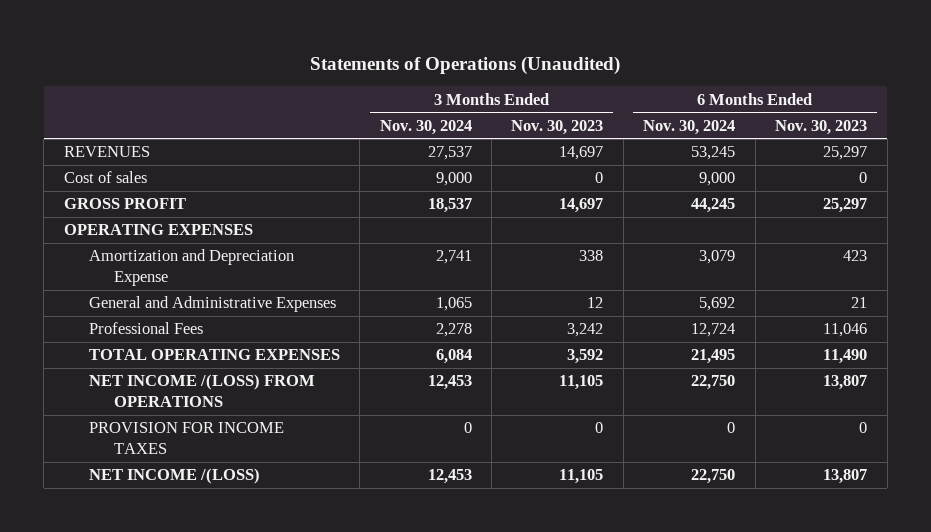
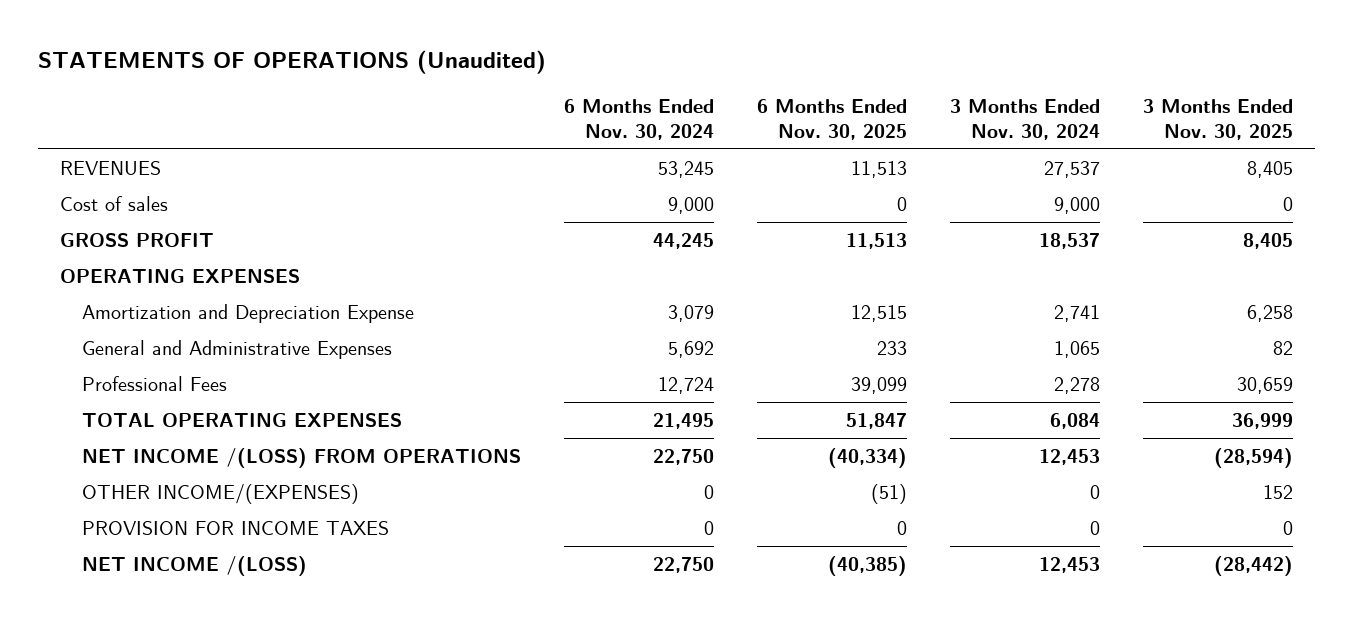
- Statements of Operations (Unaudited)
+ STATEMENTS OF OPERATIONS (Unaudited)
- | 3 Months Ended Nov. 30, 2024 | 3 Months Ended Nov. 30, 2023 | 6 Months Ended Nov. 30, 2024 | 6 Months Ended Nov. 30, 2023
+ | 6 Months Ended Nov. 30, 2024 | 6 Months Ended Nov. 30, 2025 | 3 Months Ended Nov. 30, 2024 | 3 Months Ended Nov. 30, 2025
+ OTHER INCOME/(EXPENSES) | 0 | (51) | 0 | 152

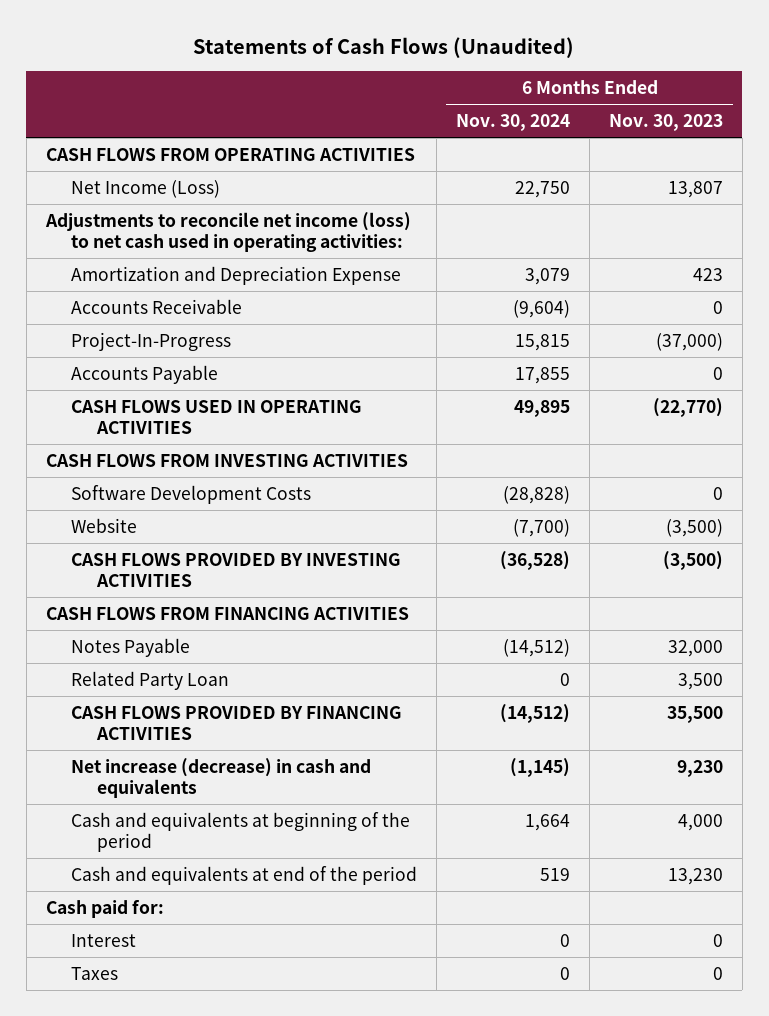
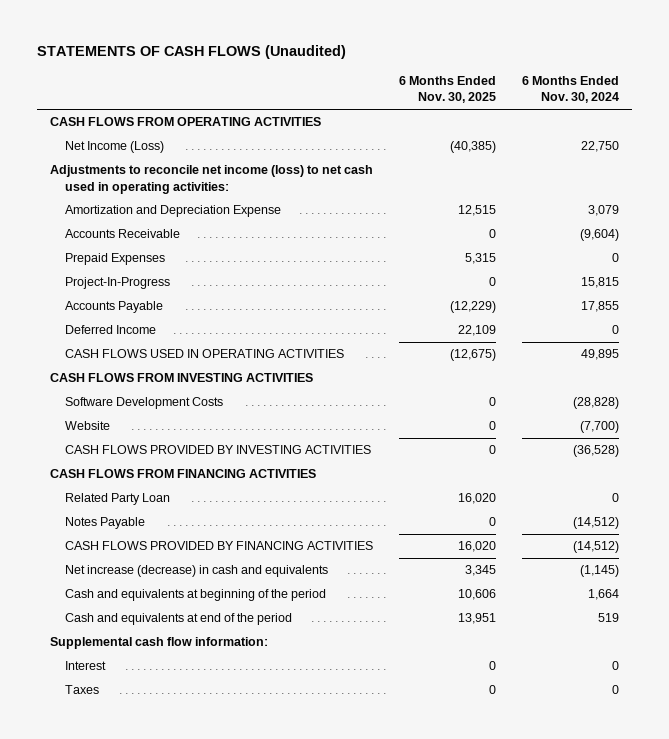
- Statements of Cash Flows (Unaudited)
+ STATEMENTS OF CASH FLOWS (Unaudited)
- | 6 Months Ended Nov. 30, 2024 | 6 Months Ended Nov. 30, 2023
+ | 6 Months Ended Nov. 30, 2025 | 6 Months Ended Nov. 30, 2024
+ Prepaid Expenses | 5,315 | 0
+ Deferred Income | 22,109 | 0
moved down: Notes Payable | 0 | (14,512)
- Cash paid for:
+ Supplemental cash flow information:

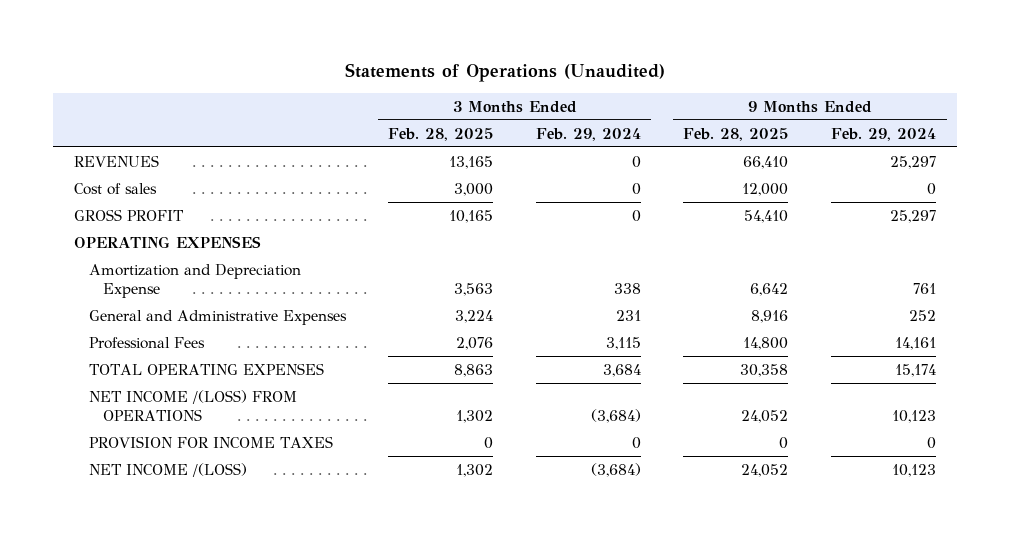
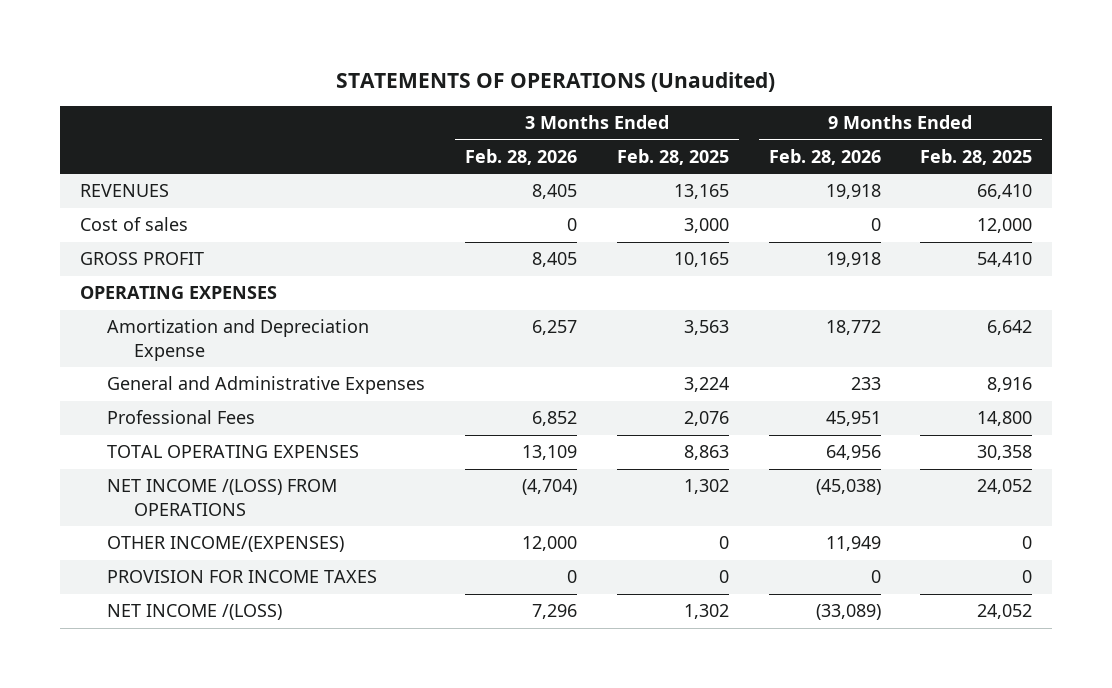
- Statements of Operations (Unaudited)
+ STATEMENTS OF OPERATIONS (Unaudited)
- | 3 Months Ended Feb. 28, 2025 | 3 Months Ended Feb. 29, 2024 | 9 Months Ended Feb. 28, 2025 | 9 Months Ended Feb. 29, 2024
+ | 3 Months Ended Feb. 28, 2026 | 3 Months Ended Feb. 28, 2025 | 9 Months Ended Feb. 28, 2026 | 9 Months Ended Feb. 28, 2025
+ OTHER INCOME/(EXPENSES) | 12,000 | 0 | 11,949 | 0

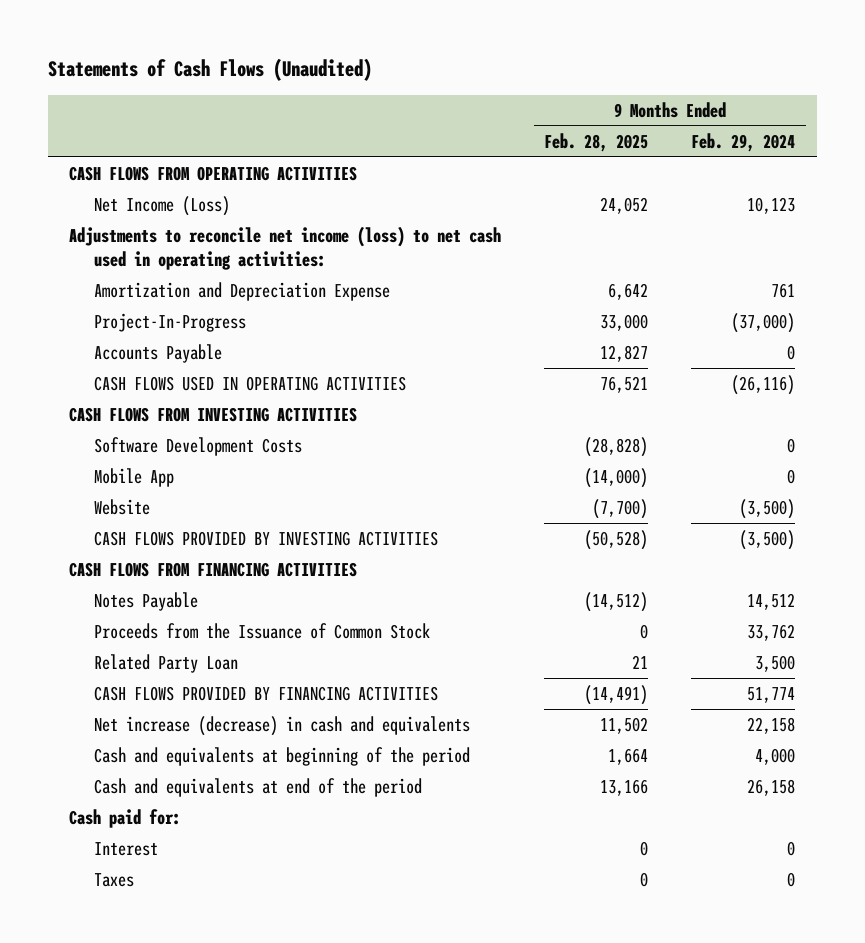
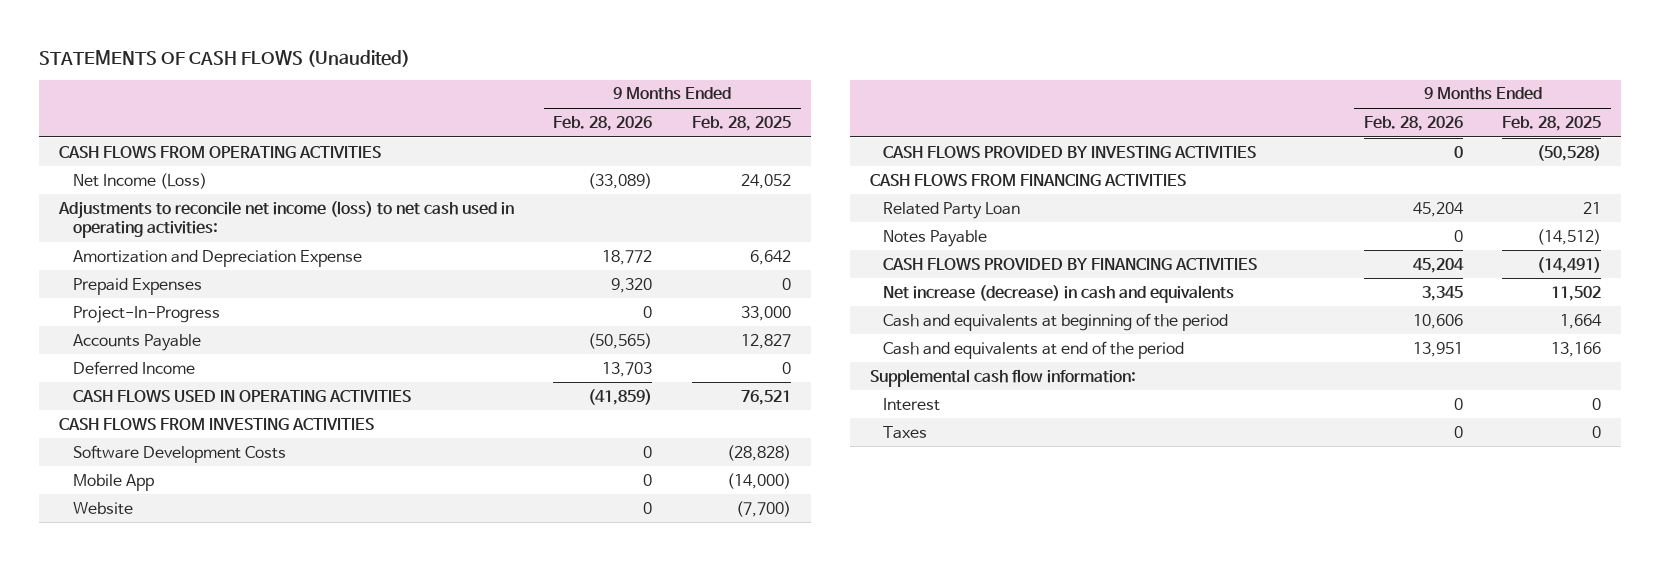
- Statements of Cash Flows (Unaudited)
+ STATEMENTS OF CASH FLOWS (Unaudited)
- | 9 Months Ended Feb. 28, 2025 | 9 Months Ended Feb. 29, 2024
+ | 9 Months Ended Feb. 28, 2026 | 9 Months Ended Feb. 28, 2025
+ Prepaid Expenses | 9,320 | 0
+ Deferred Income | 13,703 | 0
- Proceeds from the Issuance of Common Stock | 0 | 33,762
moved down: Notes Payable | 0 | (14,512)
- Cash paid for:
+ Supplemental cash flow information:

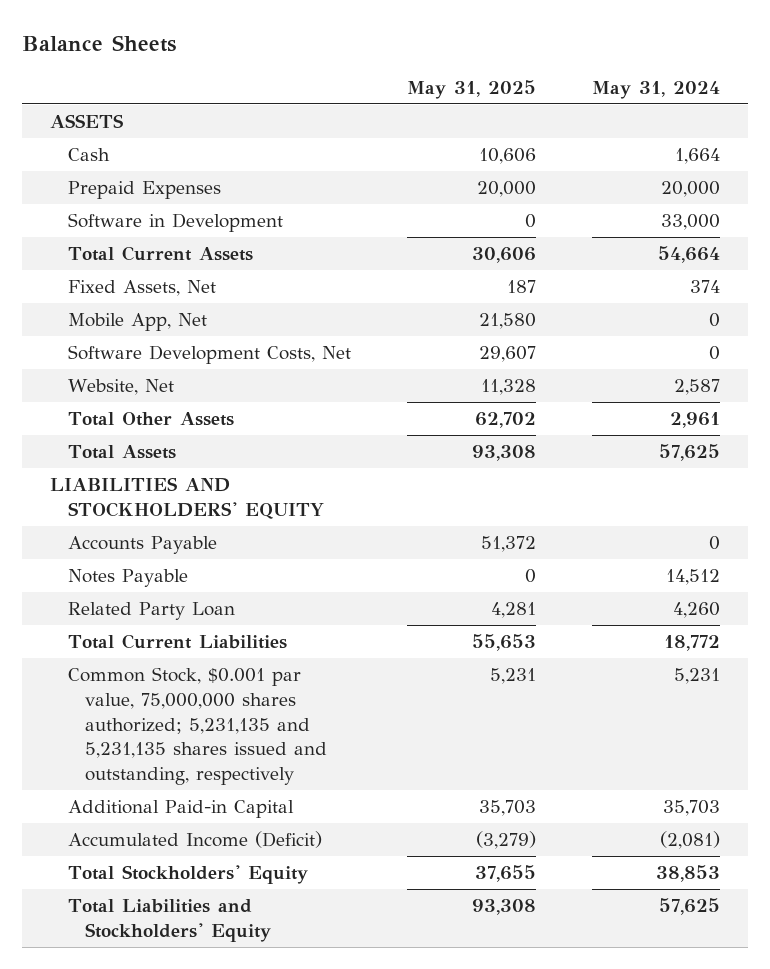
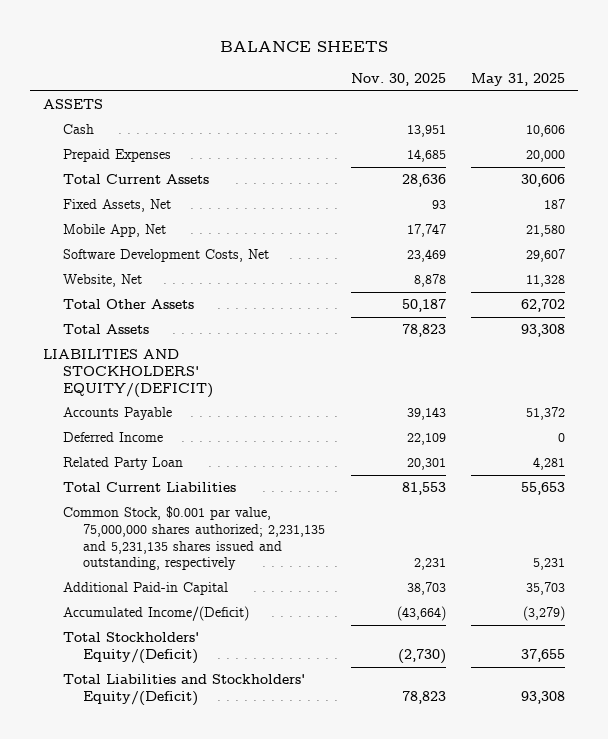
- Balance Sheets
+ BALANCE SHEETS
- | May 31, 2025 | May 31, 2024
+ | Nov. 30, 2025 | May 31, 2025
- Software in Development | 0 | 33,000
- LIABILITIES AND STOCKHOLDERS' EQUITY
+ LIABILITIES AND STOCKHOLDERS' EQUITY/(DEFICIT)
- Notes Payable | 0 | 14,512
+ Deferred Income | 22,109 | 0
- Common Stock, $0.001 par value, 75,000,000 shares authorized; 5,231,135 and 5,231,135 shares issued and outstanding, respectively | 5,231 | 5,231
+ Common Stock, $0.001 par value, 75,000,000 shares authorized; 2,231,135 and 5,231,135 shares issued and outstanding, respectively | 2,231 | 5,231
- Accumulated Income (Deficit) | (3,279) | (2,081)
- Total Stockholders' Equity | 37,655 | 38,853
- Total Liabilities and Stockholders' Equity | 93,308 | 57,625
+ Accumulated Income/(Deficit) | (43,664) | (3,279)
+ Total Stockholders' Equity/(Deficit) | (2,730) | 37,655
+ Total Liabilities and Stockholders' Equity/(Deficit) | 78,823 | 93,308

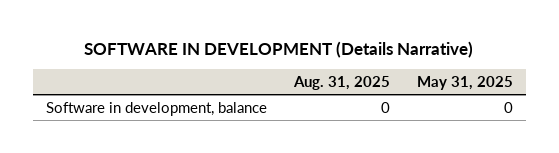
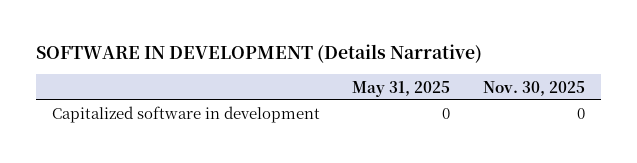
- | Aug. 31, 2025 | May 31, 2025
+ | May 31, 2025 | Nov. 30, 2025
- Software in development, balance | 0 | 0
+ Capitalized software in development | 0 | 0

